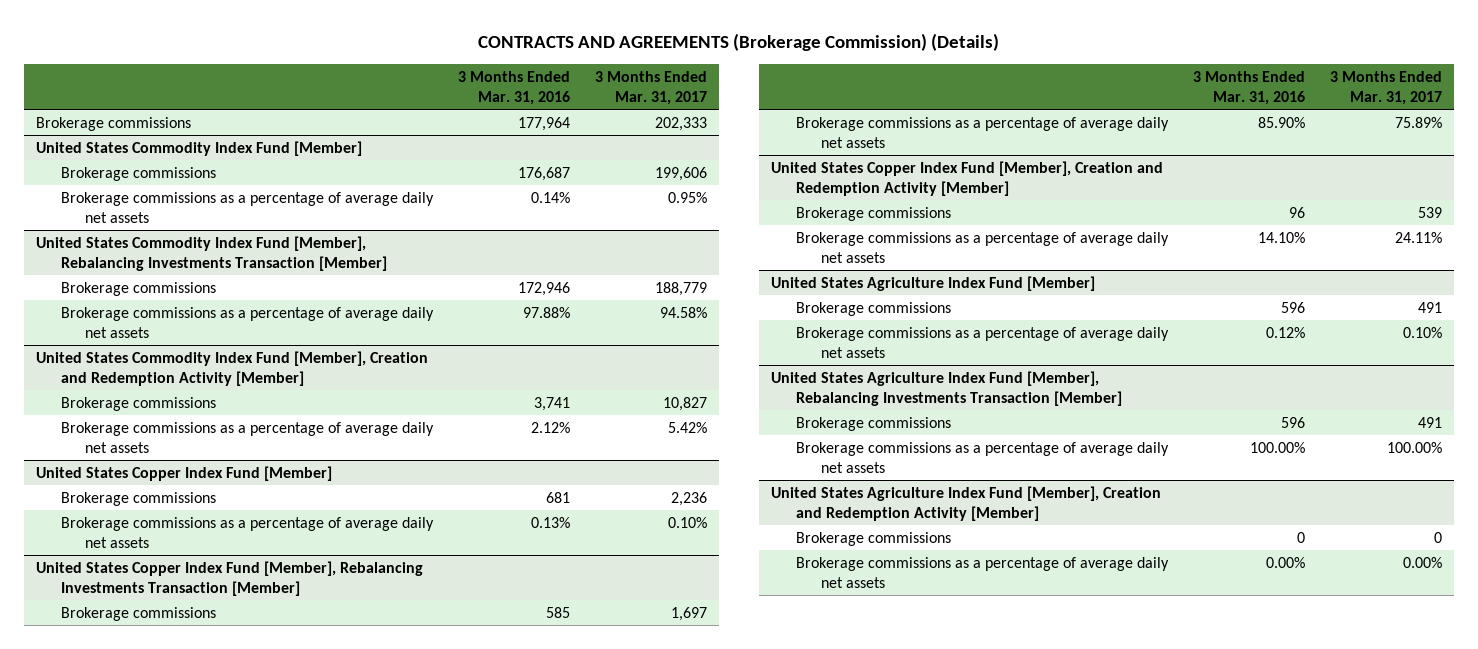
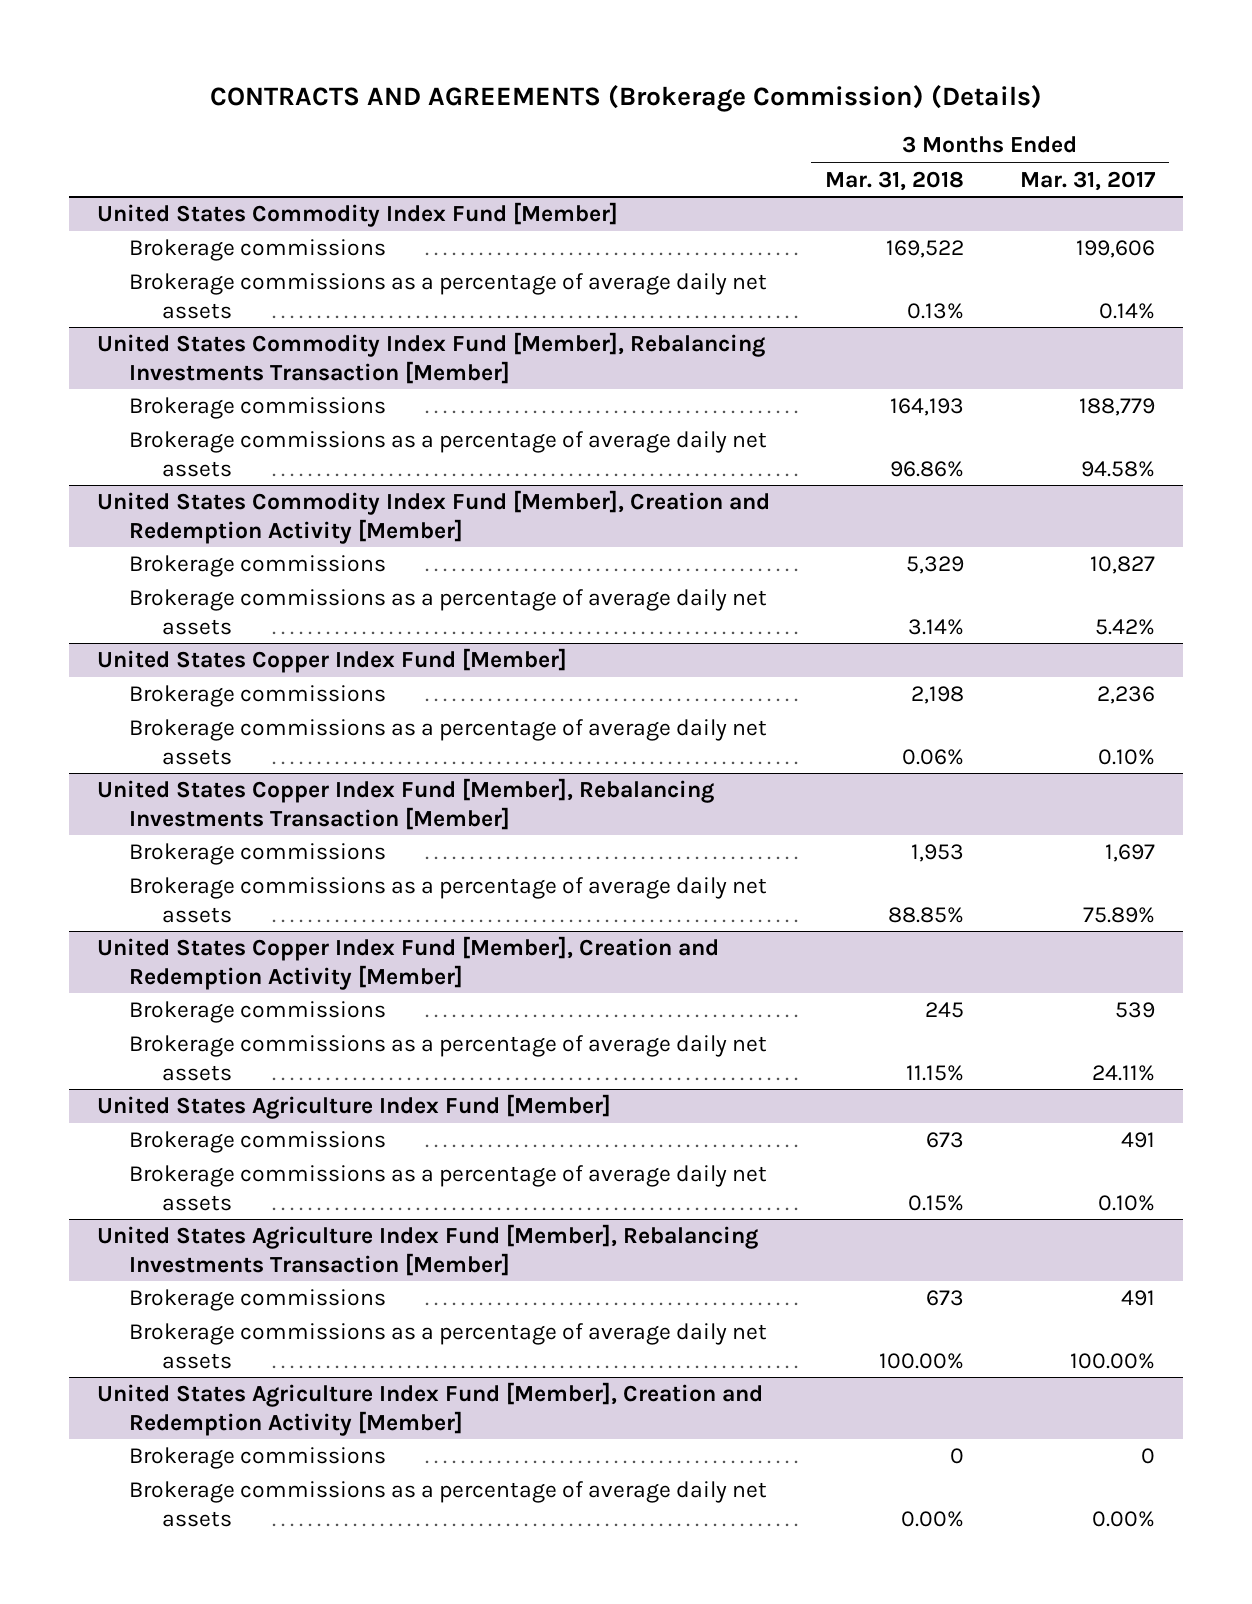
- | 3 Months Ended Mar. 31, 2016 | 3 Months Ended Mar. 31, 2017
+ | 3 Months Ended Mar. 31, 2018 | 3 Months Ended Mar. 31, 2017
- Brokerage commissions | 177,964 | 202,333
@ United States Commodity Index Fund [Member]
- Brokerage commissions as a percentage of average daily net assets | 0.14% | 0.95%
+ Brokerage commissions as a percentage of average daily net assets | 0.13% | 0.14%

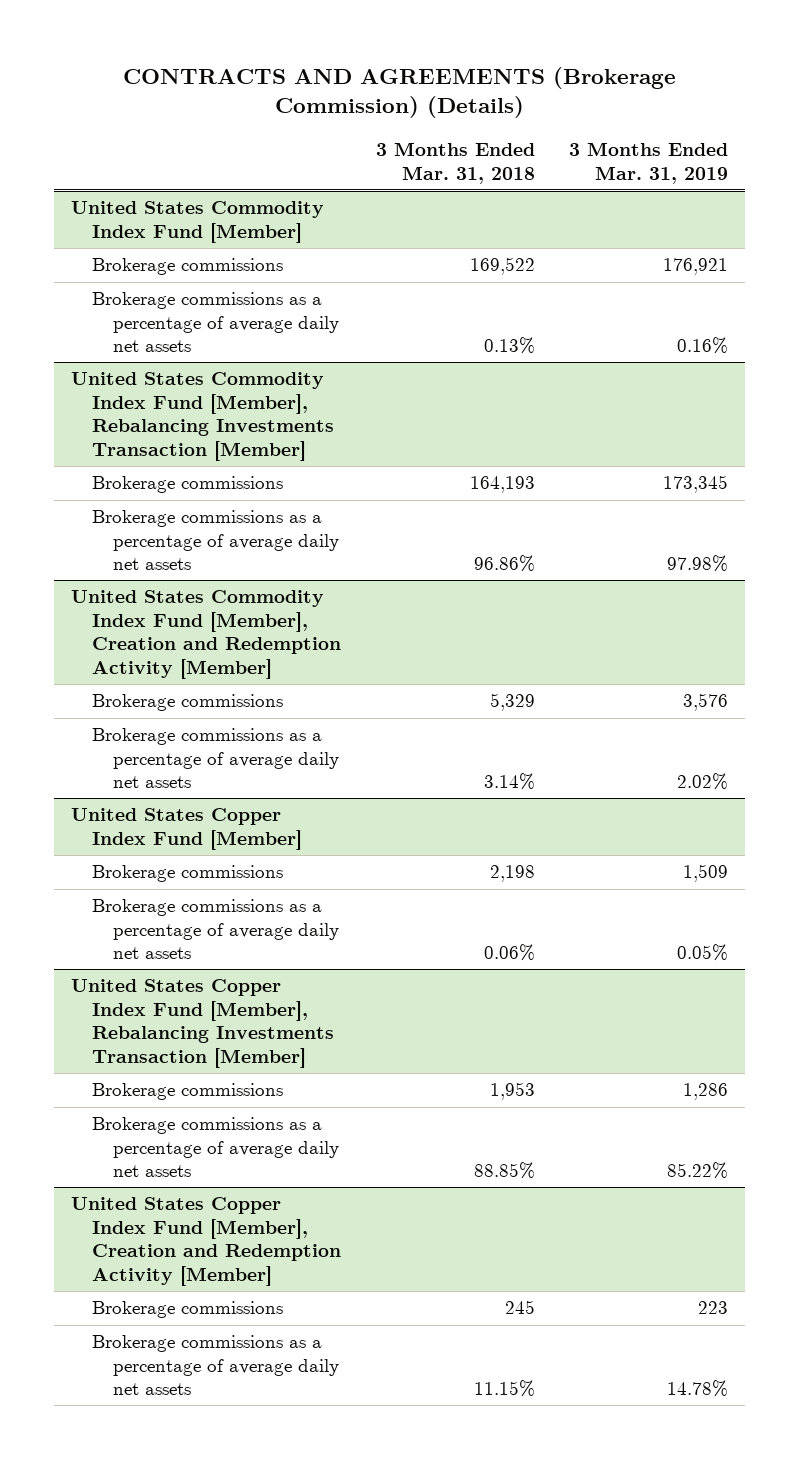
- | 3 Months Ended Mar. 31, 2018 | 3 Months Ended Mar. 31, 2017
+ | 3 Months Ended Mar. 31, 2018 | 3 Months Ended Mar. 31, 2019
- United States Agriculture Index Fund [Member]
- Brokerage commissions | 673 | 491
- Brokerage commissions as a percentage of average daily net assets | 0.15% | 0.10%
- United States Agriculture Index Fund [Member], Rebalancing Investments Transaction [Member]
- Brokerage commissions | 673 | 491
- Brokerage commissions as a percentage of average daily net assets | 100.00% | 100.00%
- United States Agriculture Index Fund [Member], Creation and Redemption Activity [Member]
- Brokerage commissions | 0 | 0
- Brokerage commissions as a percentage of average daily net assets | 0.00% | 0.00%

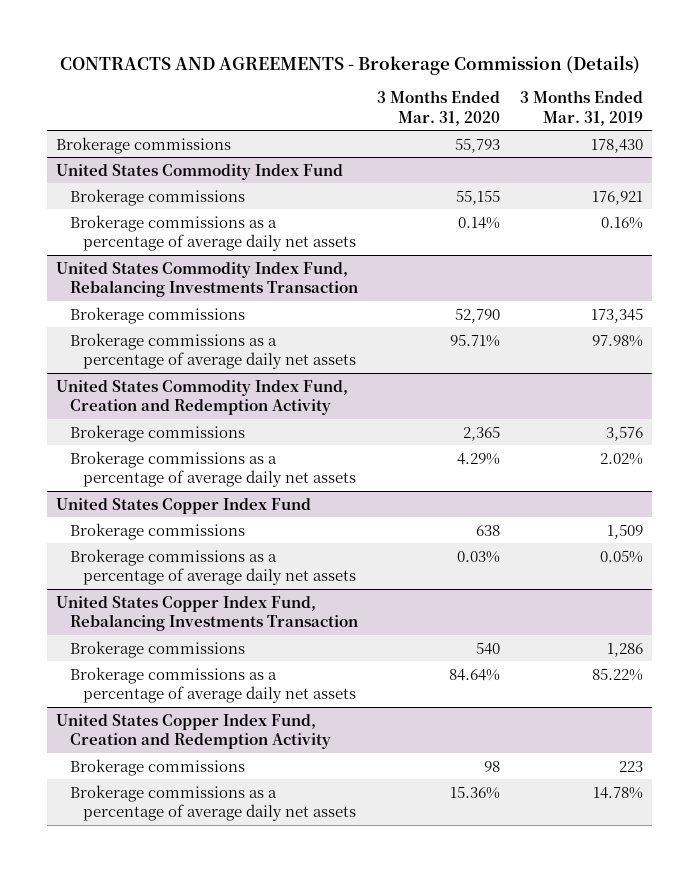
- CONTRACTS AND AGREEMENTS (Brokerage Commission) (Details)
+ CONTRACTS AND AGREEMENTS - Brokerage Commission (Details)
- | 3 Months Ended Mar. 31, 2018 | 3 Months Ended Mar. 31, 2019
+ | 3 Months Ended Mar. 31, 2020 | 3 Months Ended Mar. 31, 2019
- United States Commodity Index Fund [Member]
+ Brokerage commissions | 55,793 | 178,430
+ United States Commodity Index Fund
- United States Commodity Index Fund [Member], Rebalancing Investments Transaction [Member]
+ United States Commodity Index Fund, Rebalancing Investments Transaction
- United States Commodity Index Fund [Member], Creation and Redemption Activity [Member]
+ United States Commodity Index Fund, Creation and Redemption Activity
- United States Copper Index Fund [Member]
+ United States Copper Index Fund
- United States Copper Index Fund [Member], Rebalancing Investments Transaction [Member]
+ United States Copper Index Fund, Rebalancing Investments Transaction
- United States Copper Index Fund [Member], Creation and Redemption Activity [Member]
+ United States Copper Index Fund, Creation and Redemption Activity

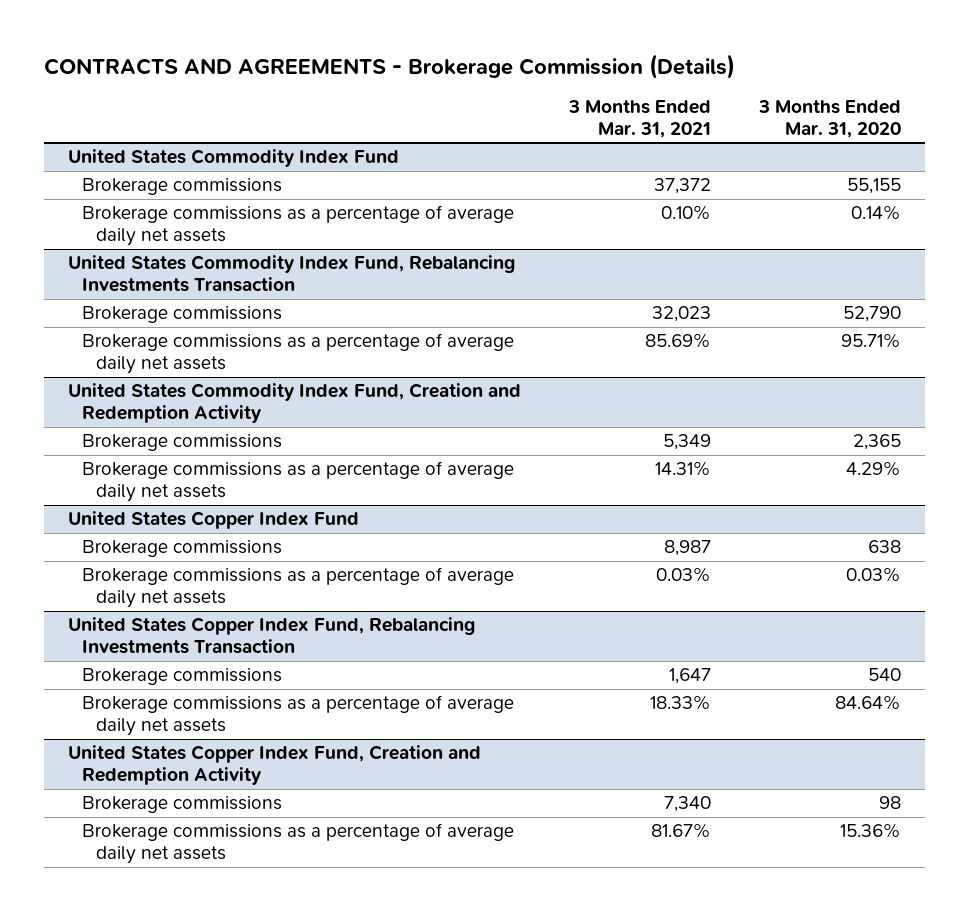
- | 3 Months Ended Mar. 31, 2020 | 3 Months Ended Mar. 31, 2019
+ | 3 Months Ended Mar. 31, 2021 | 3 Months Ended Mar. 31, 2020
- Brokerage commissions | 55,793 | 178,430

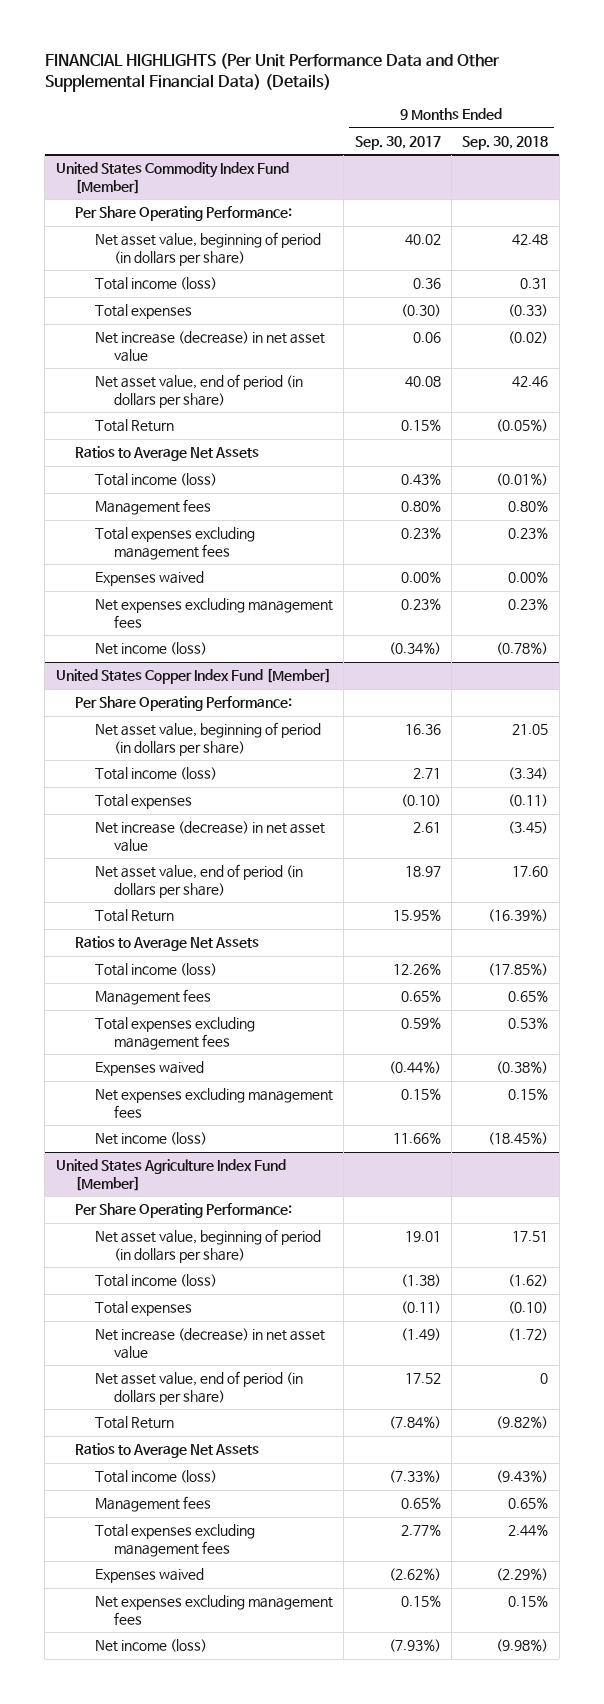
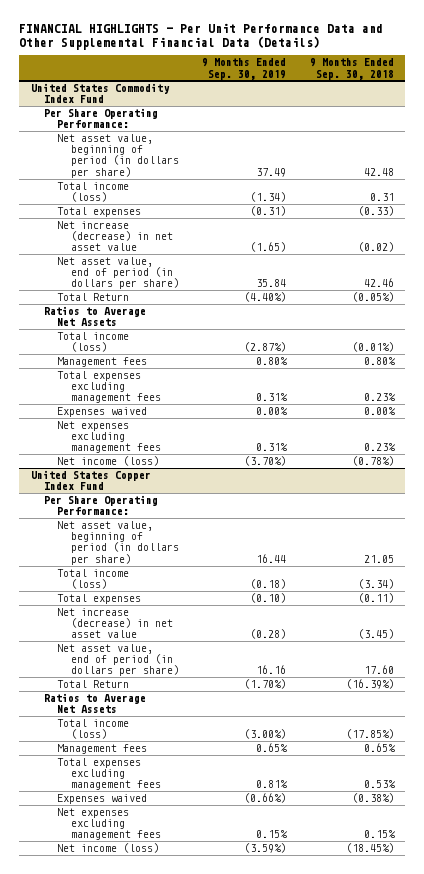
- FINANCIAL HIGHLIGHTS (Per Unit Performance Data and Other Supplemental Financial Data) (Details)
+ FINANCIAL HIGHLIGHTS - Per Unit Performance Data and Other Supplemental Financial Data (Details)
- | 9 Months Ended Sep. 30, 2017 | 9 Months Ended Sep. 30, 2018
+ | 9 Months Ended Sep. 30, 2019 | 9 Months Ended Sep. 30, 2018
- United States Commodity Index Fund [Member]
+ United States Commodity Index Fund
- United States Copper Index Fund [Member]
+ United States Copper Index Fund
- United States Agriculture Index Fund [Member]
- Per Share Operating Performance:
- Net asset value, beginning of period (in dollars per share) | 19.01 | 17.51
- Total income (loss) | (1.38) | (1.62)
- Total expenses | (0.11) | (0.10)
- Net increase (decrease) in net asset value | (1.49) | (1.72)
- Net asset value, end of period (in dollars per share) | 17.52 | 0
- Total Return | (7.84%) | (9.82%)
- Ratios to Average Net Assets
- Total income (loss) | (7.33%) | (9.43%)
- Management fees | 0.65% | 0.65%
- Total expenses excluding management fees | 2.77% | 2.44%
- Expenses waived | (2.62%) | (2.29%)
- Net expenses excluding management fees | 0.15% | 0.15%
- Net income (loss) | (7.93%) | (9.98%)

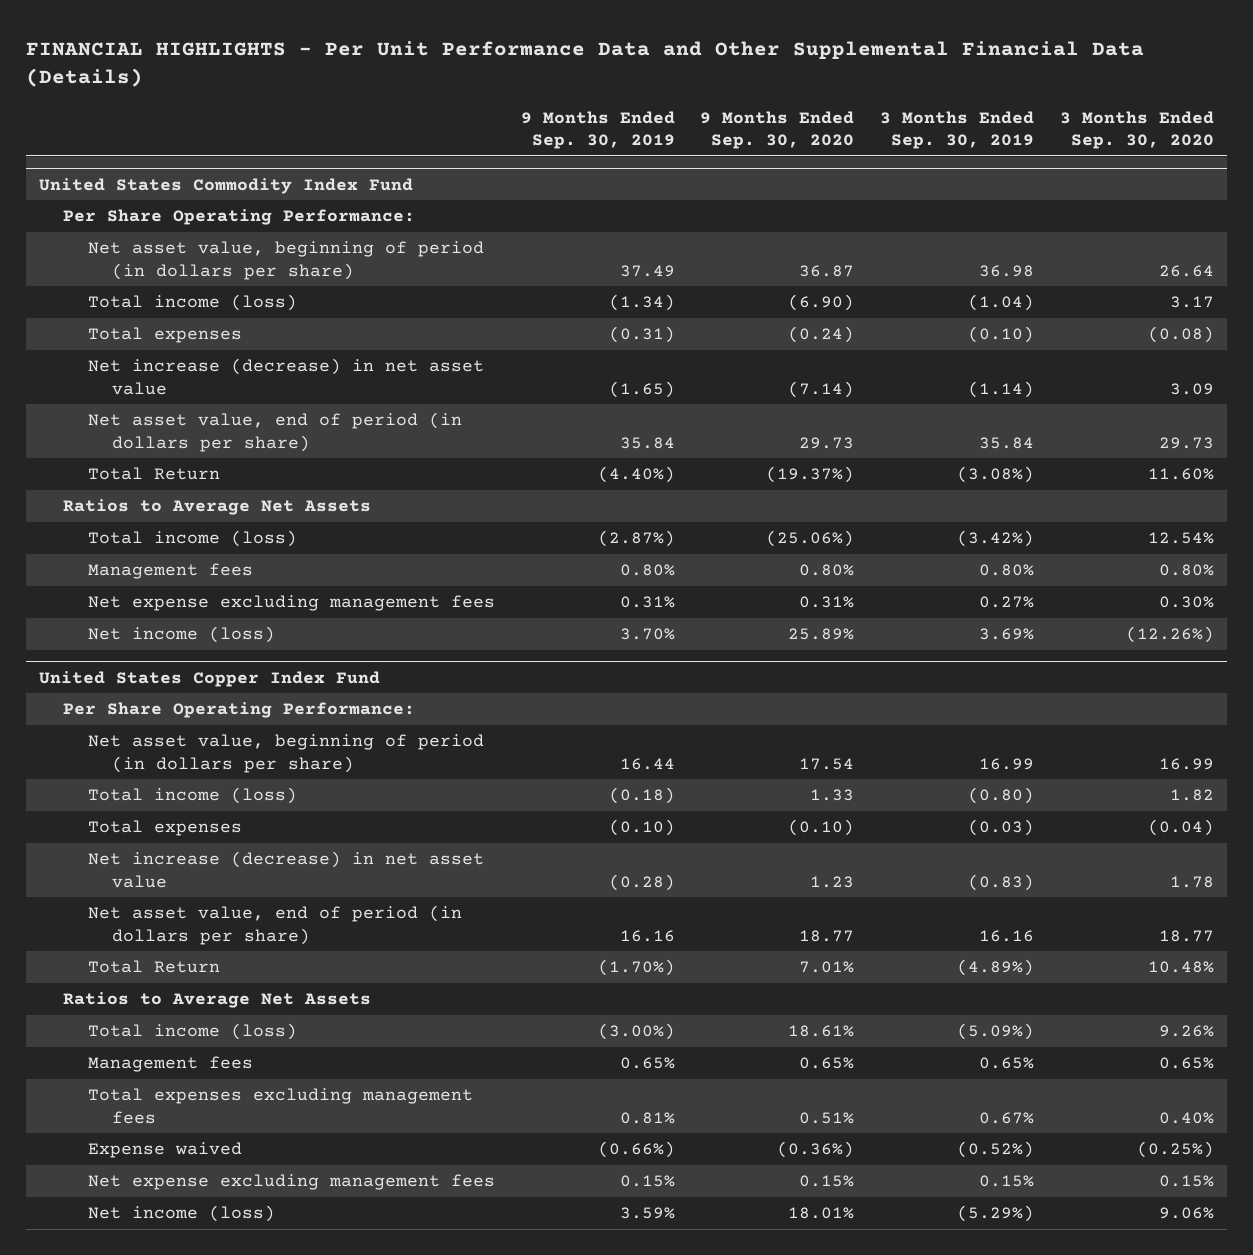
- | 9 Months Ended Sep. 30, 2019 | 9 Months Ended Sep. 30, 2018
+ | 9 Months Ended Sep. 30, 2019 | 9 Months Ended Sep. 30, 2020 | 3 Months Ended Sep. 30, 2019 | 3 Months Ended Sep. 30, 2020
@ United States Commodity Index Fund
- Total expenses excluding management fees | 0.31% | 0.23%
- Expenses waived | 0.00% | 0.00%
- Net expenses excluding management fees | 0.31% | 0.23%
- Net income (loss) | (3.70%) | (0.78%)
+ Net expense excluding management fees | 0.31% | 0.31% | 0.27% | 0.30%
+ Net income (loss) | 3.70% | 25.89% | 3.69% | (12.26%)
@ United States Copper Index Fund
- Expenses waived | (0.66%) | (0.38%)
- Net expenses excluding management fees | 0.15% | 0.15%
- Net income (loss) | (3.59%) | (18.45%)
+ Expense waived | (0.66%) | (0.36%) | (0.52%) | (0.25%)
+ Net expense excluding management fees | 0.15% | 0.15% | 0.15% | 0.15%
+ Net income (loss) | 3.59% | 18.01% | (5.29%) | 9.06%

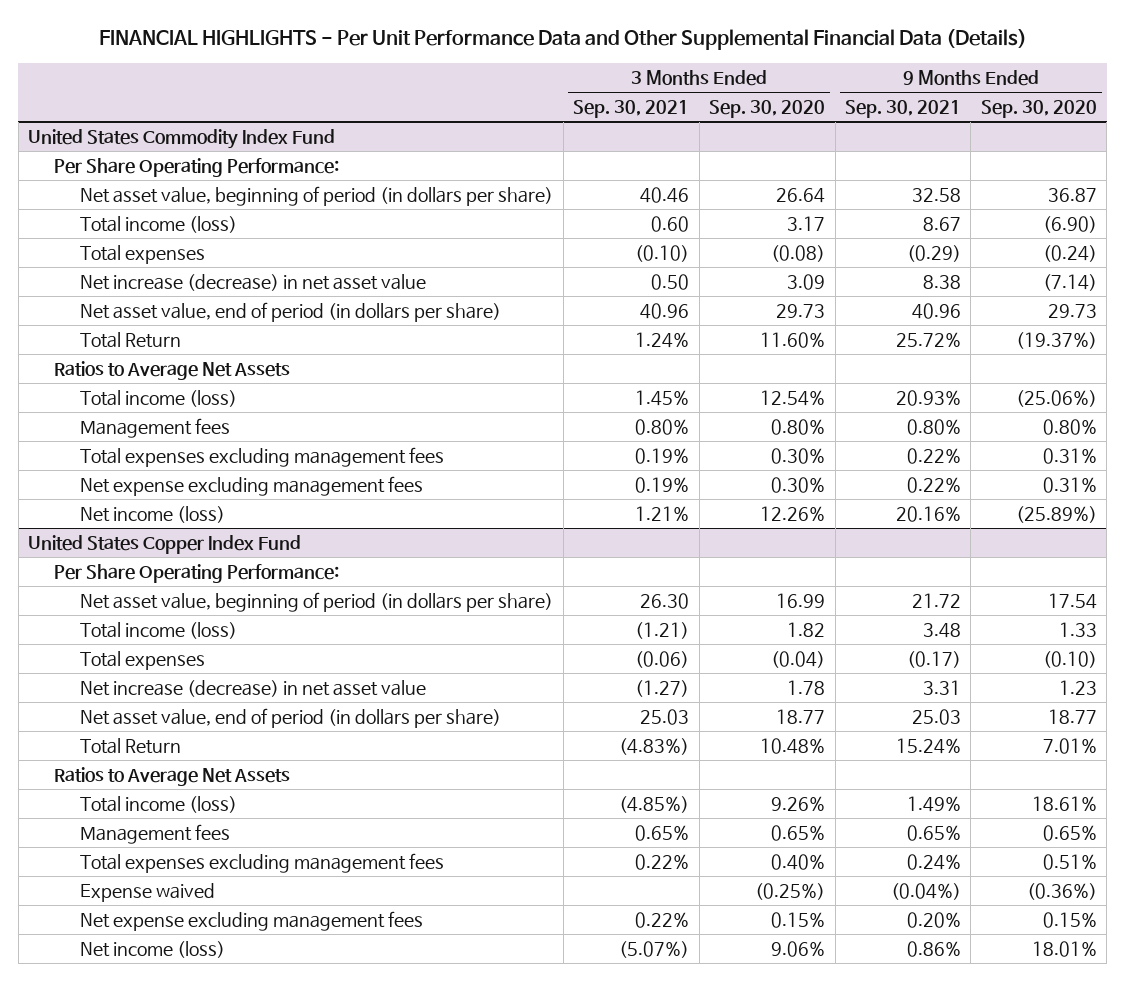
- | 9 Months Ended Sep. 30, 2019 | 9 Months Ended Sep. 30, 2020 | 3 Months Ended Sep. 30, 2019 | 3 Months Ended Sep. 30, 2020
+ | 3 Months Ended Sep. 30, 2021 | 3 Months Ended Sep. 30, 2020 | 9 Months Ended Sep. 30, 2021 | 9 Months Ended Sep. 30, 2020
@ United States Commodity Index Fund
+ Total expenses excluding management fees | 0.19% | 0.30% | 0.22% | 0.31%
- Net income (loss) | 3.70% | 25.89% | 3.69% | (12.26%)
+ Net income (loss) | 1.21% | 12.26% | 20.16% | (25.89%)

